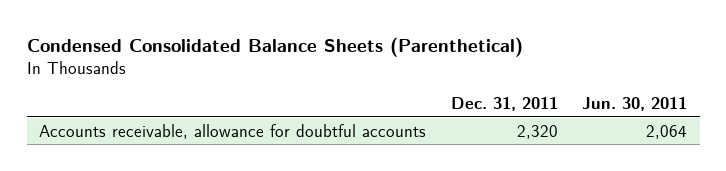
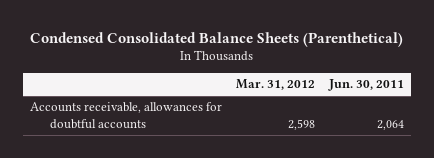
- | Dec. 31, 2011 | Jun. 30, 2011
+ | Mar. 31, 2012 | Jun. 30, 2011
- Accounts receivable, allowance for doubtful accounts | 2,320 | 2,064
+ Accounts receivable, allowances for doubtful accounts | 2,598 | 2,064

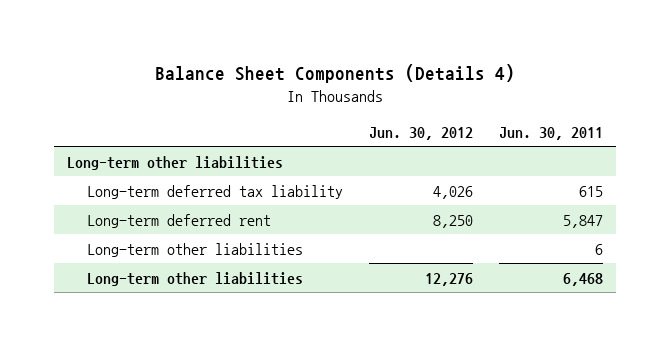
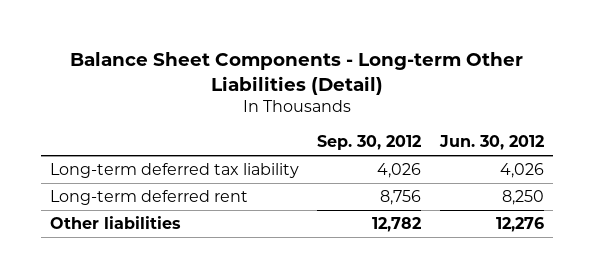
- Balance Sheet Components (Details 4)
+ Balance Sheet Components - Long-term Other Liabilities (Detail)
- | Jun. 30, 2012 | Jun. 30, 2011
+ | Sep. 30, 2012 | Jun. 30, 2012
- Long-term other liabilities
- Long-term other liabilities | | 6
- Long-term other liabilities | 12,276 | 6,468
+ Other liabilities | 12,782 | 12,276

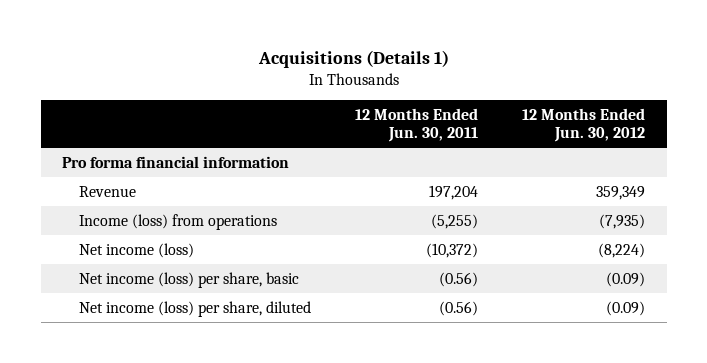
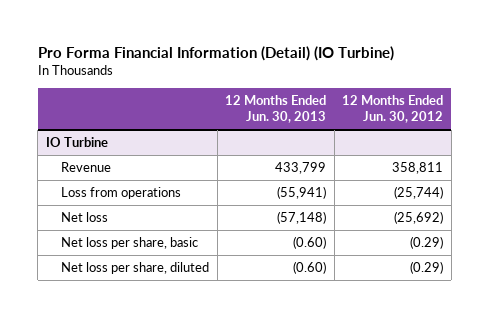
- Acquisitions (Details 1)
+ Pro Forma Financial Information (Detail) (IO Turbine)
- | 12 Months Ended Jun. 30, 2011 | 12 Months Ended Jun. 30, 2012
+ | 12 Months Ended Jun. 30, 2013 | 12 Months Ended Jun. 30, 2012
- Pro forma financial information
- Revenue | 197,204 | 359,349
- Income (loss) from operations | (5,255) | (7,935)
- Net income (loss) | (10,372) | (8,224)
- Net income (loss) per share, basic | (0.56) | (0.09)
- Net income (loss) per share, diluted | (0.56) | (0.09)
+ IO Turbine
+ Revenue | 433,799 | 358,811
+ Loss from operations | (55,941) | (25,744)
+ Net loss | (57,148) | (25,692)
+ Net loss per share, basic | (0.60) | (0.29)
+ Net loss per share, diluted | (0.60) | (0.29)

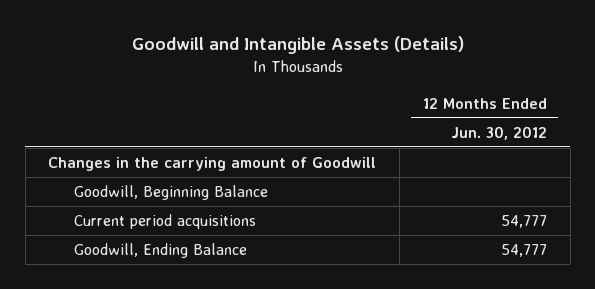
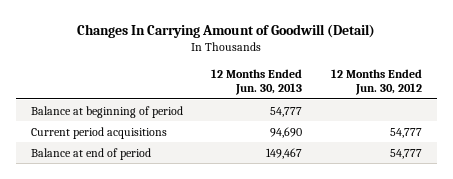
- Goodwill and Intangible Assets (Details)
+ Changes In Carrying Amount of Goodwill (Detail)
- | 12 Months Ended Jun. 30, 2012
+ | 12 Months Ended Jun. 30, 2013 | 12 Months Ended Jun. 30, 2012
- Changes in the carrying amount of Goodwill
- Goodwill, Beginning Balance
+ Balance at beginning of period | 54,777 |
- Goodwill, Ending Balance | 54,777
+ Balance at end of period | 149,467 | 54,777

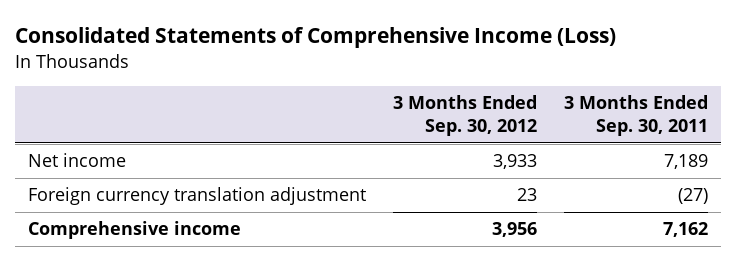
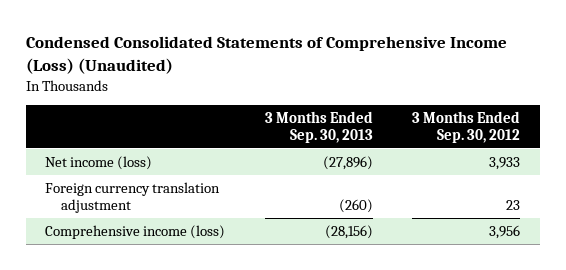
- Consolidated Statements of Comprehensive Income (Loss)
+ Condensed Consolidated Statements of Comprehensive Income (Loss) (Unaudited)
- | 3 Months Ended Sep. 30, 2012 | 3 Months Ended Sep. 30, 2011
+ | 3 Months Ended Sep. 30, 2013 | 3 Months Ended Sep. 30, 2012
- Net income | 3,933 | 7,189
+ Net income (loss) | (27,896) | 3,933
- Comprehensive income | 3,956 | 7,162
+ Comprehensive income (loss) | (28,156) | 3,956

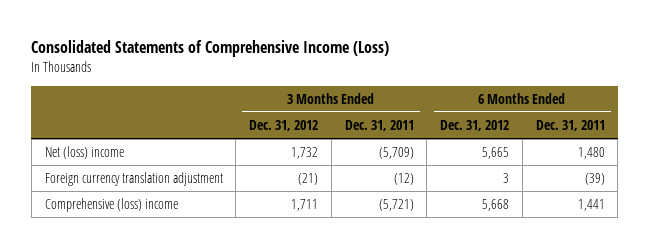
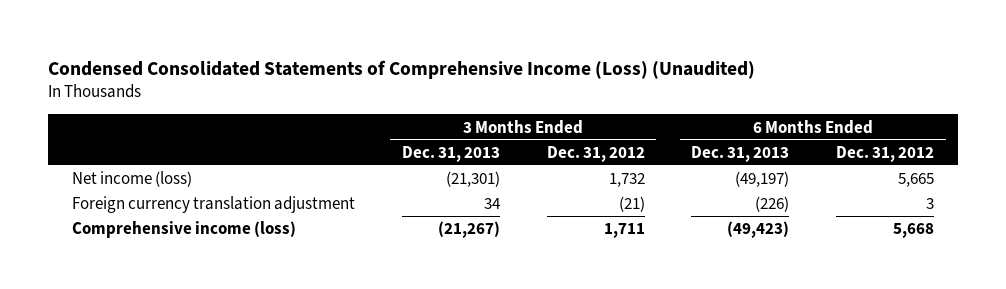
- Consolidated Statements of Comprehensive Income (Loss)
+ Condensed Consolidated Statements of Comprehensive Income (Loss) (Unaudited)
- | 3 Months Ended Dec. 31, 2012 | 3 Months Ended Dec. 31, 2011 | 6 Months Ended Dec. 31, 2012 | 6 Months Ended Dec. 31, 2011
+ | 3 Months Ended Dec. 31, 2013 | 3 Months Ended Dec. 31, 2012 | 6 Months Ended Dec. 31, 2013 | 6 Months Ended Dec. 31, 2012
- Net (loss) income | 1,732 | (5,709) | 5,665 | 1,480
+ Net income (loss) | (21,301) | 1,732 | (49,197) | 5,665
- Comprehensive (loss) income | 1,711 | (5,721) | 5,668 | 1,441
+ Comprehensive income (loss) | (21,267) | 1,711 | (49,423) | 5,668

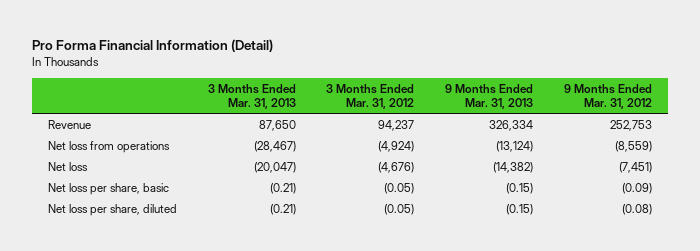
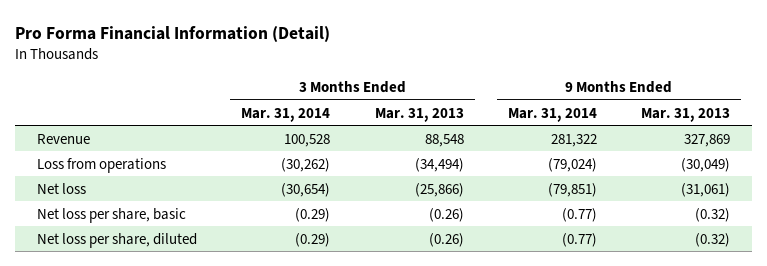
- | 3 Months Ended Mar. 31, 2013 | 3 Months Ended Mar. 31, 2012 | 9 Months Ended Mar. 31, 2013 | 9 Months Ended Mar. 31, 2012
+ | 3 Months Ended Mar. 31, 2014 | 3 Months Ended Mar. 31, 2013 | 9 Months Ended Mar. 31, 2014 | 9 Months Ended Mar. 31, 2013
- Revenue | 87,650 | 94,237 | 326,334 | 252,753
- Net loss from operations | (28,467) | (4,924) | (13,124) | (8,559)
- Net loss | (20,047) | (4,676) | (14,382) | (7,451)
- Net loss per share, basic | (0.21) | (0.05) | (0.15) | (0.09)
- Net loss per share, diluted | (0.21) | (0.05) | (0.15) | (0.08)
+ Revenue | 100,528 | 88,548 | 281,322 | 327,869
+ Loss from operations | (30,262) | (34,494) | (79,024) | (30,049)
+ Net loss | (30,654) | (25,866) | (79,851) | (31,061)
+ Net loss per share, basic | (0.29) | (0.26) | (0.77) | (0.32)
+ Net loss per share, diluted | (0.29) | (0.26) | (0.77) | (0.32)

